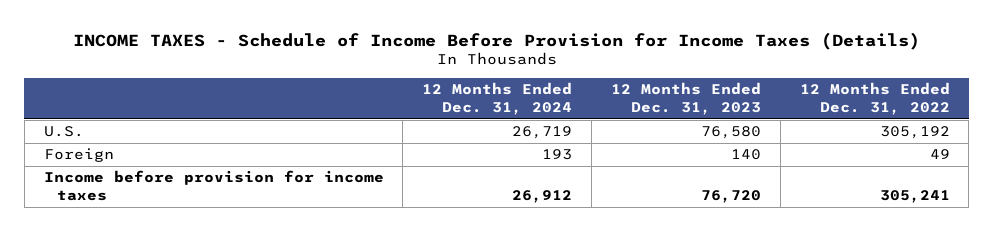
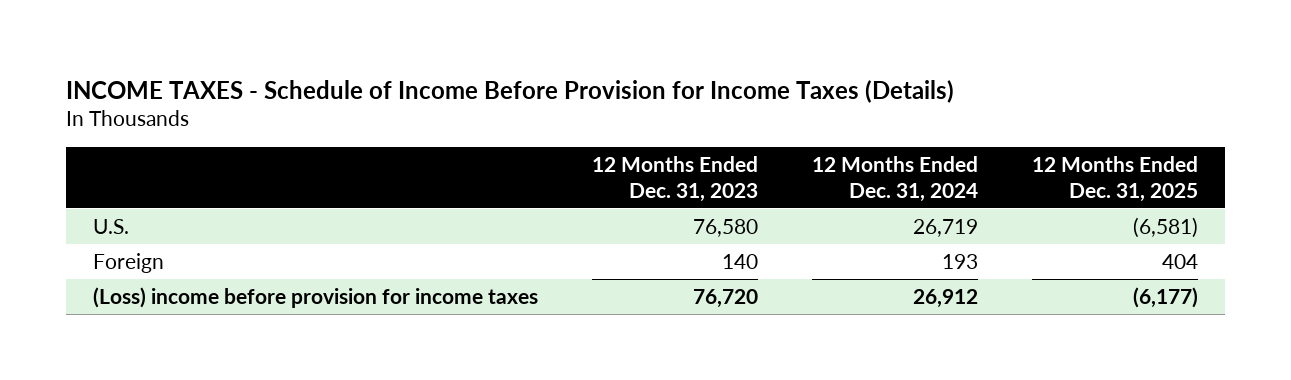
- | 12 Months Ended Dec. 31, 2024 | 12 Months Ended Dec. 31, 2023 | 12 Months Ended Dec. 31, 2022
+ | 12 Months Ended Dec. 31, 2023 | 12 Months Ended Dec. 31, 2024 | 12 Months Ended Dec. 31, 2025
- Income before provision for income taxes | 26,912 | 76,720 | 305,241
+ (Loss) income before provision for income taxes | 76,720 | 26,912 | (6,177)

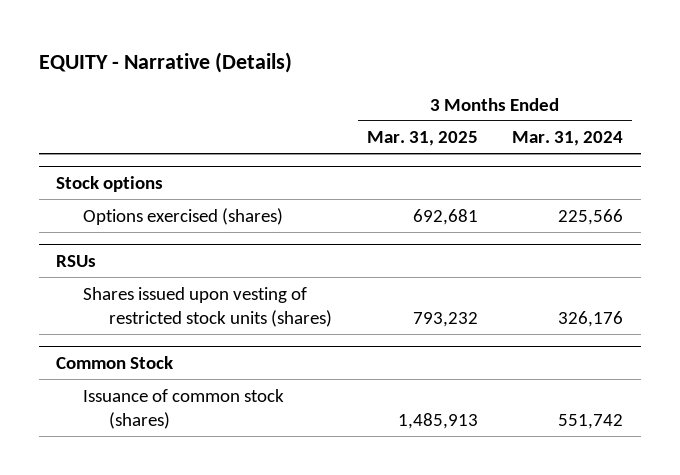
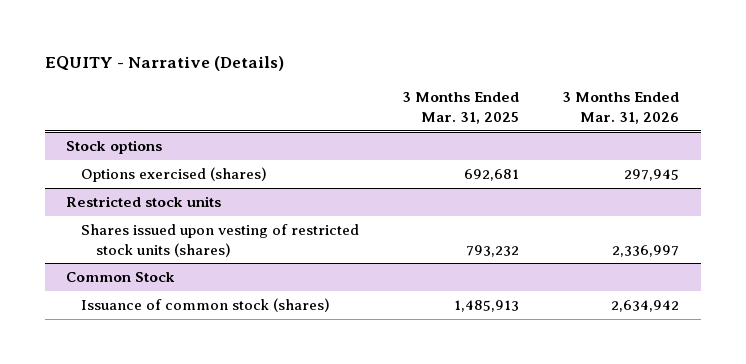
- | 3 Months Ended Mar. 31, 2025 | 3 Months Ended Mar. 31, 2024
+ | 3 Months Ended Mar. 31, 2025 | 3 Months Ended Mar. 31, 2026
- RSUs
+ Restricted stock units

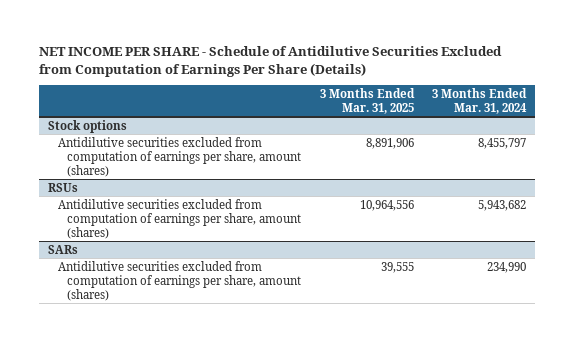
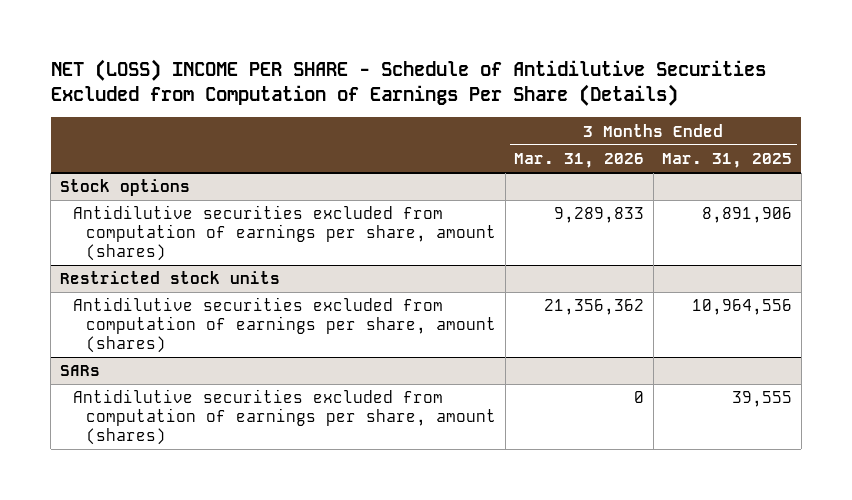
- NET INCOME PER SHARE - Schedule of Antidilutive Securities Excluded from Computation of Earnings Per Share (Details)
+ NET (LOSS) INCOME PER SHARE - Schedule of Antidilutive Securities Excluded from Computation of Earnings Per Share (Details)
- | 3 Months Ended Mar. 31, 2025 | 3 Months Ended Mar. 31, 2024
+ | 3 Months Ended Mar. 31, 2026 | 3 Months Ended Mar. 31, 2025
- RSUs
+ Restricted stock units

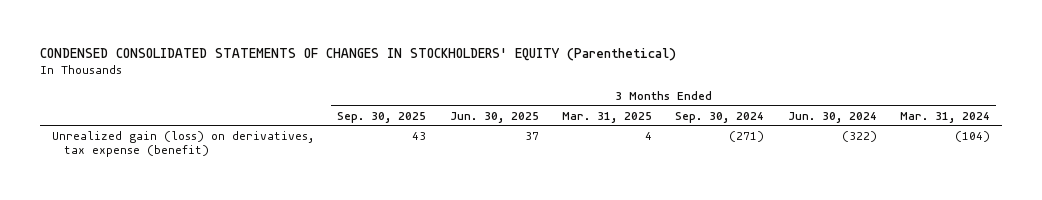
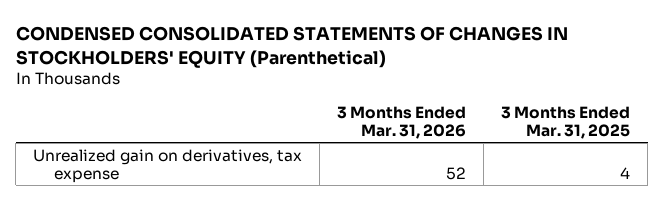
- | 3 Months Ended Sep. 30, 2025 | 3 Months Ended Jun. 30, 2025 | 3 Months Ended Mar. 31, 2025 | 3 Months Ended Sep. 30, 2024 | 3 Months Ended Jun. 30, 2024 | 3 Months Ended Mar. 31, 2024
+ | 3 Months Ended Mar. 31, 2026 | 3 Months Ended Mar. 31, 2025
- Unrealized gain (loss) on derivatives, tax expense (benefit) | 43 | 37 | 4 | (271) | (322) | (104)
+ Unrealized gain on derivatives, tax expense | 52 | 4

